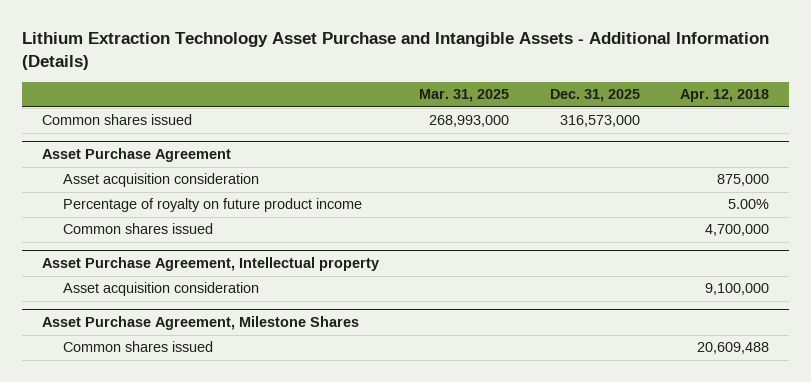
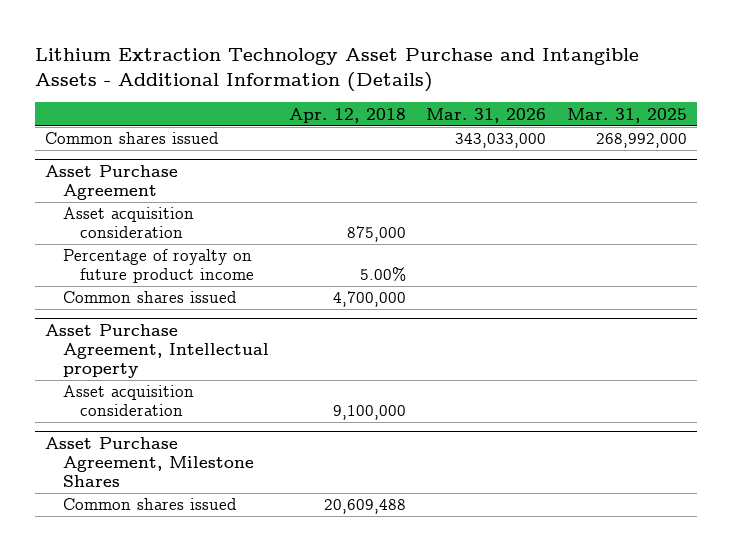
- | Mar. 31, 2025 | Dec. 31, 2025 | Apr. 12, 2018
+ | Apr. 12, 2018 | Mar. 31, 2026 | Mar. 31, 2025
- Common shares issued | 268,993,000 | 316,573,000 |
+ Common shares issued | | 343,033,000 | 268,992,000

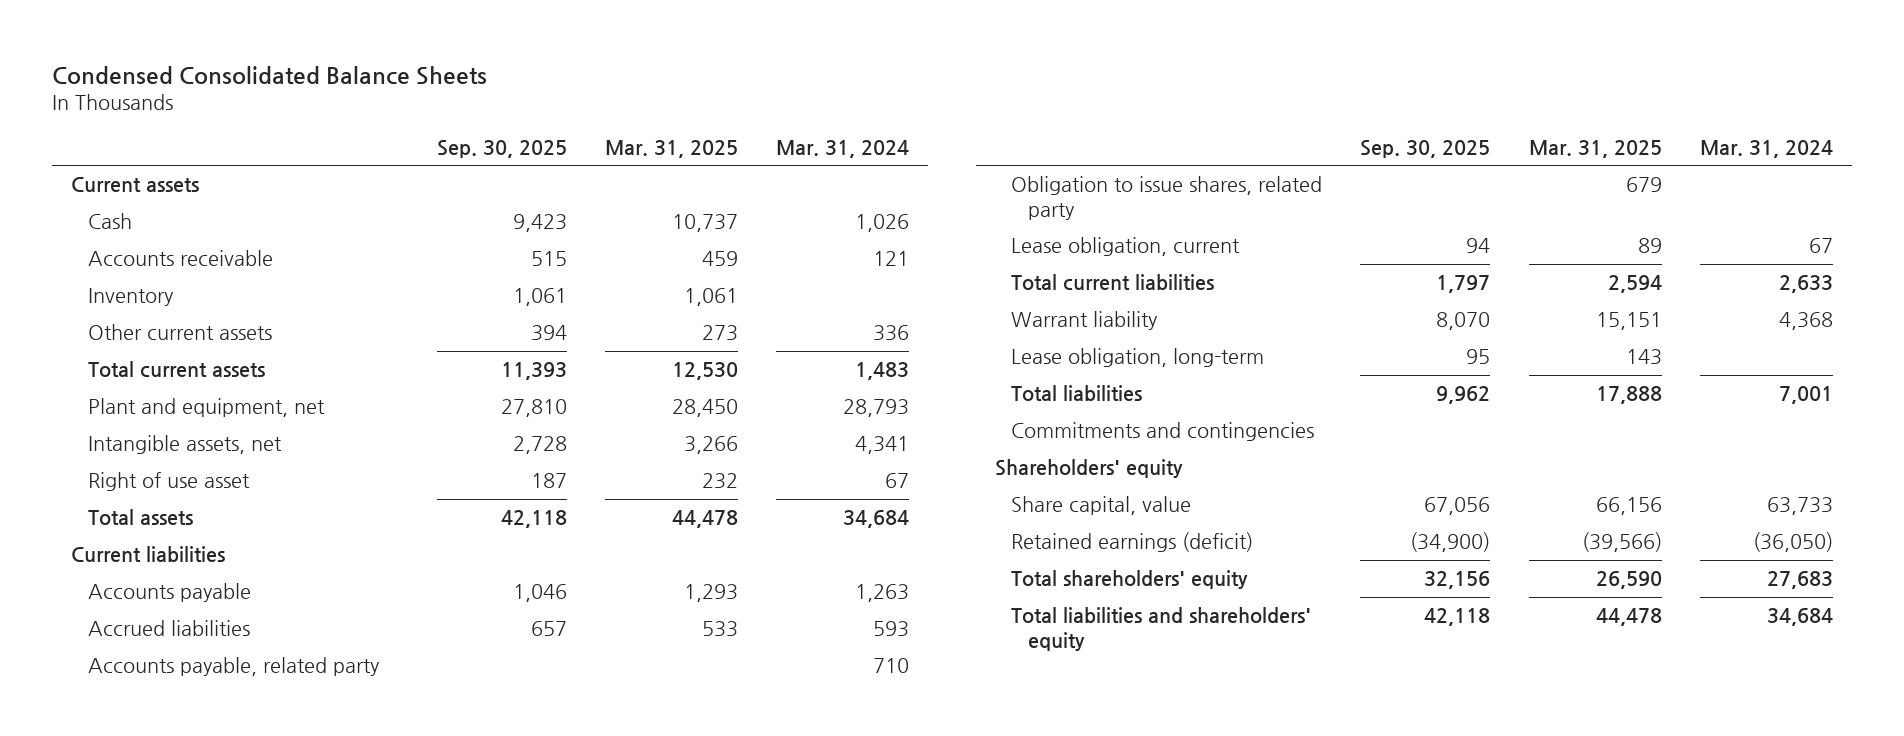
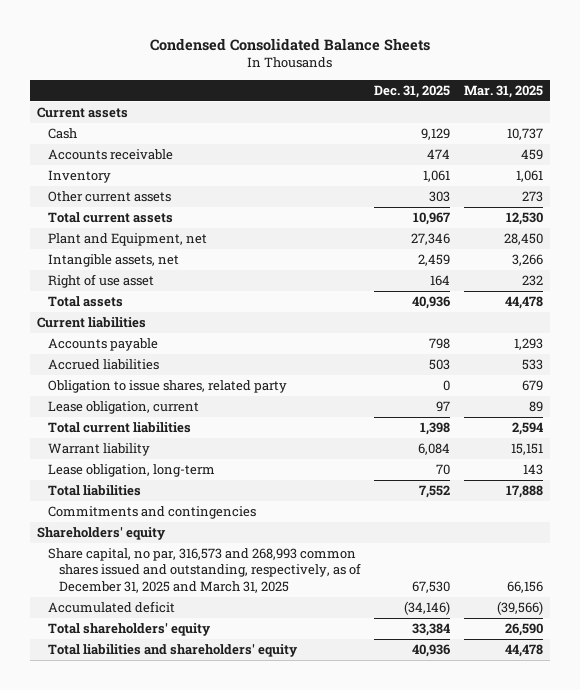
- | Sep. 30, 2025 | Mar. 31, 2025 | Mar. 31, 2024
+ | Dec. 31, 2025 | Mar. 31, 2025
- Plant and equipment, net | 27,810 | 28,450 | 28,793
+ Plant and Equipment, net | 27,346 | 28,450
- Accounts payable, related party | | | 710
- Share capital, value | 67,056 | 66,156 | 63,733
- Retained earnings (deficit) | (34,900) | (39,566) | (36,050)
+ Share capital, no par, 316,573 and 268,993 common shares issued and outstanding, respectively, as of December 31, 2025 and March 31, 2025 | 67,530 | 66,156
+ Accumulated deficit | (34,146) | (39,566)

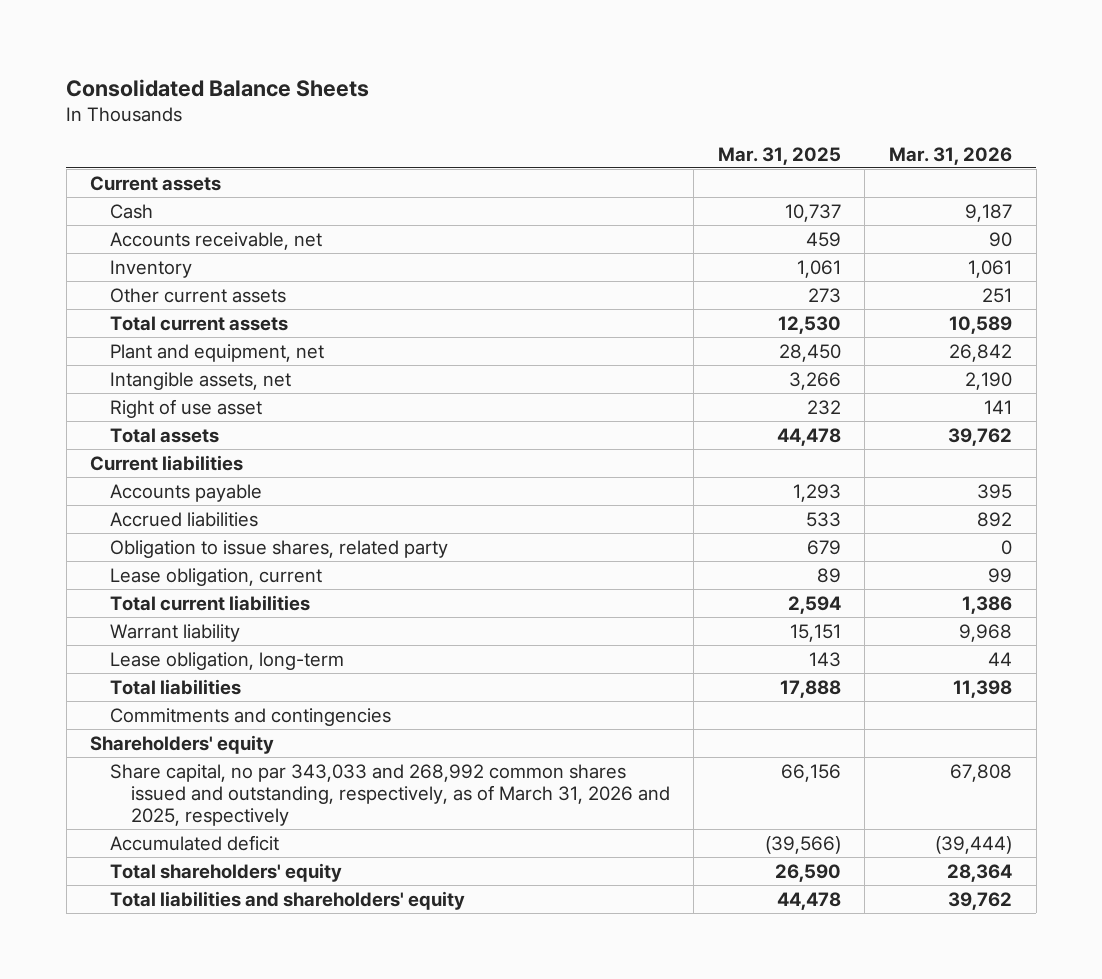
- Condensed Consolidated Balance Sheets
+ Consolidated Balance Sheets
- | Dec. 31, 2025 | Mar. 31, 2025
+ | Mar. 31, 2025 | Mar. 31, 2026
- Accounts receivable | 474 | 459
+ Accounts receivable, net | 459 | 90
- Plant and Equipment, net | 27,346 | 28,450
+ Plant and equipment, net | 28,450 | 26,842
- Share capital, no par, 316,573 and 268,993 common shares issued and outstanding, respectively, as of December 31, 2025 and March 31, 2025 | 67,530 | 66,156
+ Share capital, no par 343,033 and 268,992 common shares issued and outstanding, respectively, as of March 31, 2026 and 2025, respectively | 66,156 | 67,808

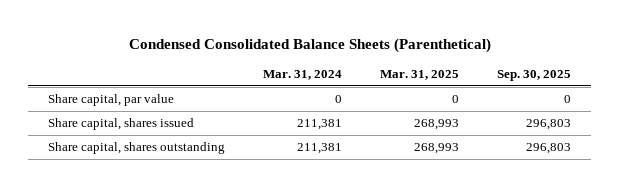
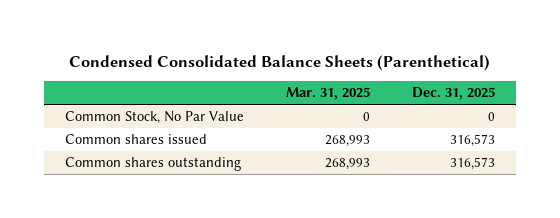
- | Mar. 31, 2024 | Mar. 31, 2025 | Sep. 30, 2025
+ | Mar. 31, 2025 | Dec. 31, 2025
- Share capital, par value | 0 | 0 | 0
- Share capital, shares issued | 211,381 | 268,993 | 296,803
- Share capital, shares outstanding | 211,381 | 268,993 | 296,803
+ Common Stock, No Par Value | 0 | 0
+ Common shares issued | 268,993 | 316,573
+ Common shares outstanding | 268,993 | 316,573

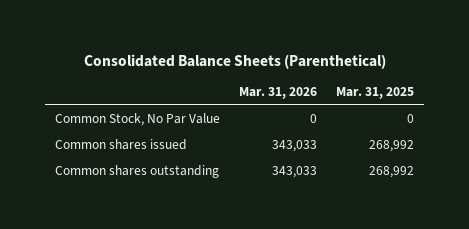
- Condensed Consolidated Balance Sheets (Parenthetical)
+ Consolidated Balance Sheets (Parenthetical)
- | Mar. 31, 2025 | Dec. 31, 2025
+ | Mar. 31, 2026 | Mar. 31, 2025
- Common shares issued | 268,993 | 316,573
- Common shares outstanding | 268,993 | 316,573
+ Common shares issued | 343,033 | 268,992
+ Common shares outstanding | 343,033 | 268,992

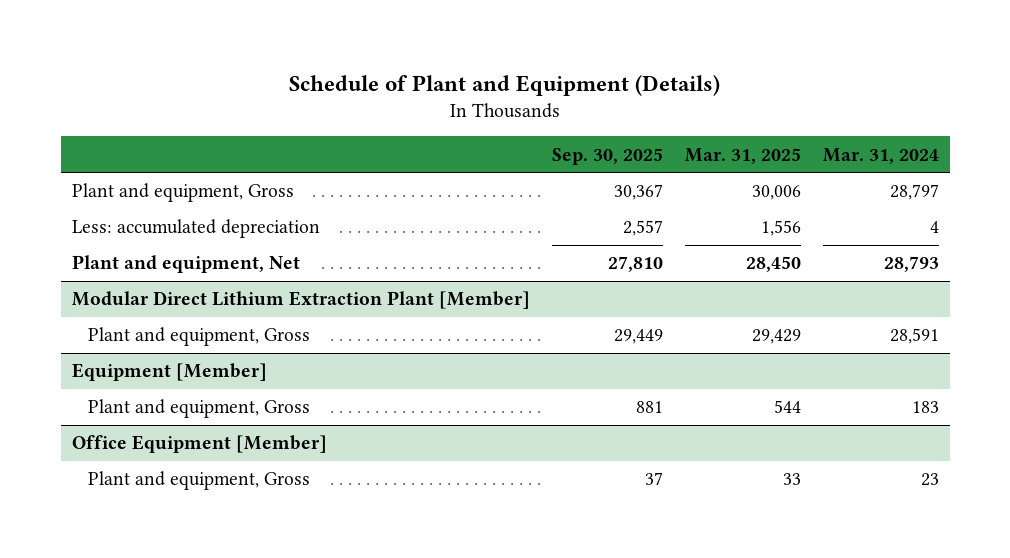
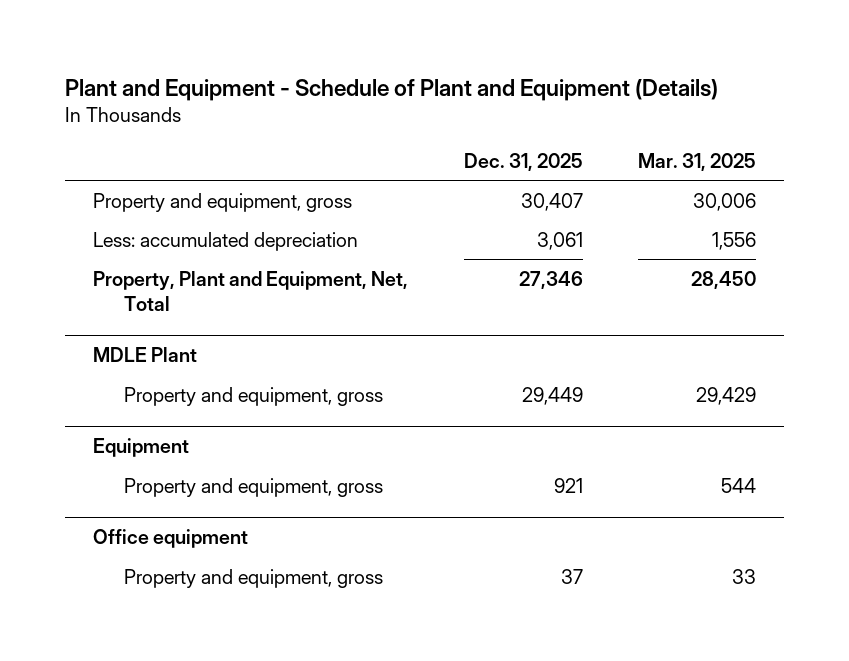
- Schedule of Plant and Equipment (Details)
+ Plant and Equipment - Schedule of Plant and Equipment (Details)
- | Sep. 30, 2025 | Mar. 31, 2025 | Mar. 31, 2024
+ | Dec. 31, 2025 | Mar. 31, 2025
- Plant and equipment, Gross | 30,367 | 30,006 | 28,797
+ Property and equipment, gross | 30,407 | 30,006
- Plant and equipment, Net | 27,810 | 28,450 | 28,793
- Modular Direct Lithium Extraction Plant [Member]
- Plant and equipment, Gross | 29,449 | 29,429 | 28,591
- Equipment [Member]
- Plant and equipment, Gross | 881 | 544 | 183
- Office Equipment [Member]
- Plant and equipment, Gross | 37 | 33 | 23
+ Property, Plant and Equipment, Net, Total | 27,346 | 28,450
+ MDLE Plant
+ Property and equipment, gross | 29,449 | 29,429
+ Equipment
+ Property and equipment, gross | 921 | 544
+ Office equipment
+ Property and equipment, gross | 37 | 33

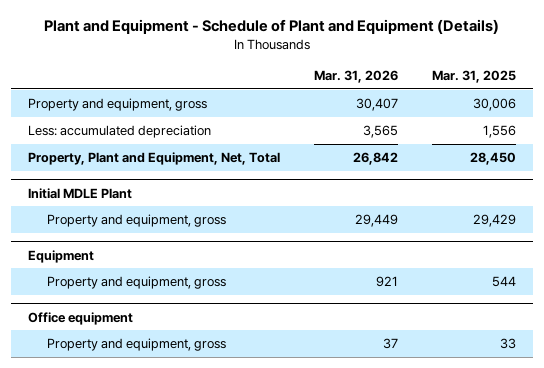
- | Dec. 31, 2025 | Mar. 31, 2025
+ | Mar. 31, 2026 | Mar. 31, 2025
- MDLE Plant
+ Initial MDLE Plant

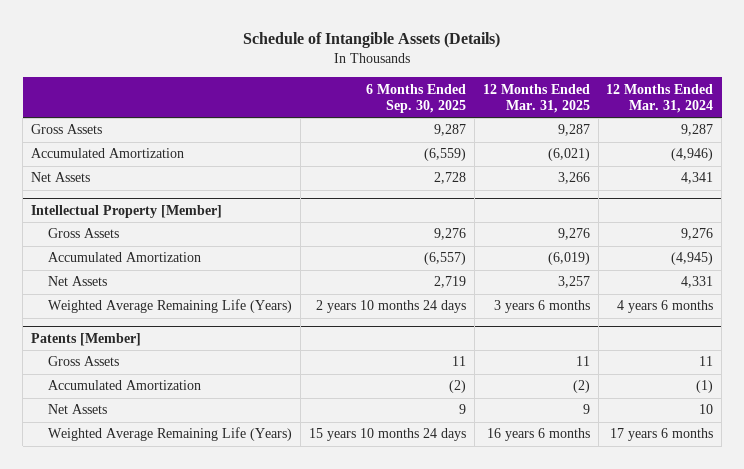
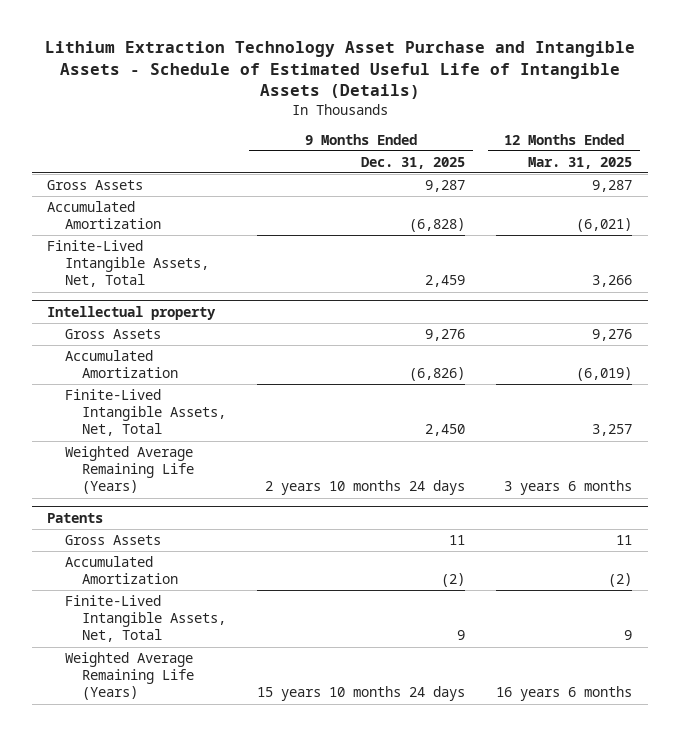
- Schedule of Intangible Assets (Details)
+ Lithium Extraction Technology Asset Purchase and Intangible Assets - Schedule of Estimated Useful Life of Intangible Assets (Details)
- | 6 Months Ended Sep. 30, 2025 | 12 Months Ended Mar. 31, 2025 | 12 Months Ended Mar. 31, 2024
+ | 9 Months Ended Dec. 31, 2025 | 12 Months Ended Mar. 31, 2025
- Net Assets | 2,728 | 3,266 | 4,341
- Intellectual Property [Member]
+ Finite-Lived Intangible Assets, Net, Total | 2,459 | 3,266
+ Intellectual property
- Net Assets | 2,719 | 3,257 | 4,331
+ Finite-Lived Intangible Assets, Net, Total | 2,450 | 3,257
- Patents [Member]
+ Patents
- Net Assets | 9 | 9 | 10
+ Finite-Lived Intangible Assets, Net, Total | 9 | 9

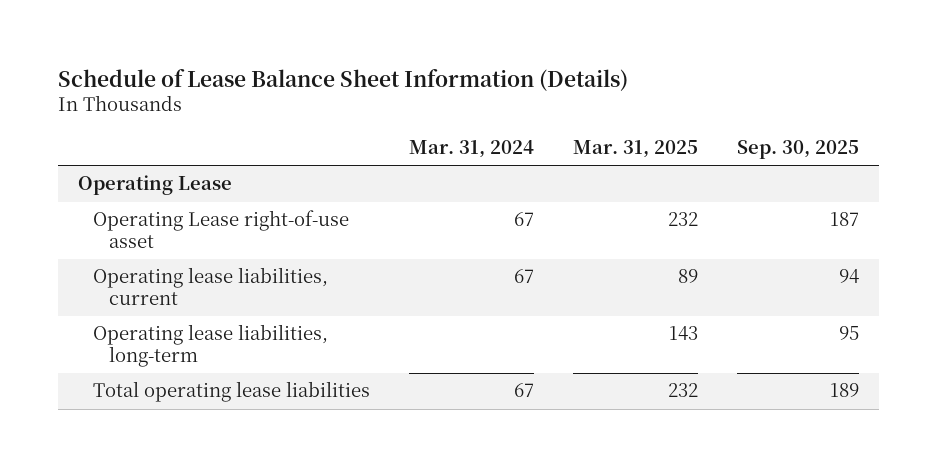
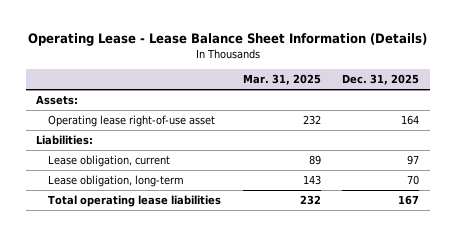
- Schedule of Lease Balance Sheet Information (Details)
+ Operating Lease - Lease Balance Sheet Information (Details)
- | Mar. 31, 2024 | Mar. 31, 2025 | Sep. 30, 2025
+ | Mar. 31, 2025 | Dec. 31, 2025
- Operating Lease
- Operating Lease right-of-use asset | 67 | 232 | 187
- Operating lease liabilities, current | 67 | 89 | 94
- Operating lease liabilities, long-term | | 143 | 95
+ Assets:
+ Operating lease right-of-use asset | 232 | 164
+ Liabilities:
+ Lease obligation, current | 89 | 97
+ Lease obligation, long-term | 143 | 70

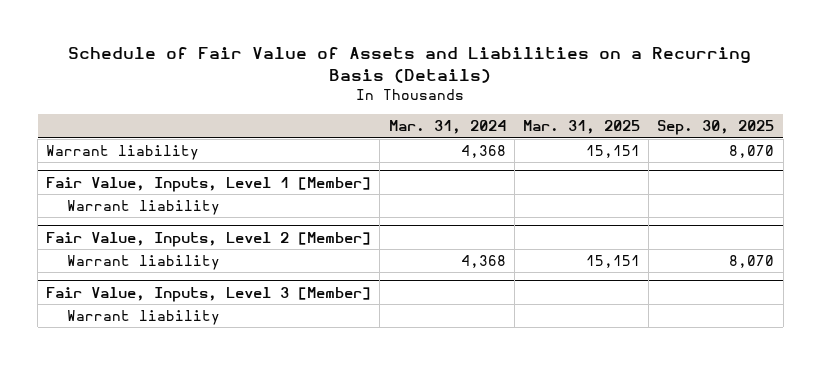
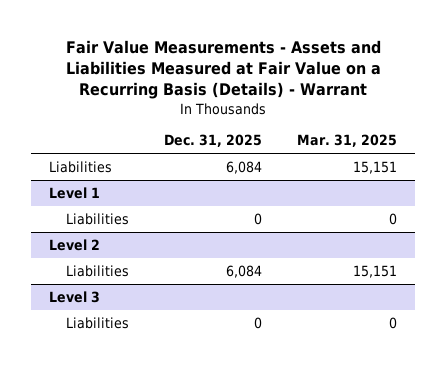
- Schedule of Fair Value of Assets and Liabilities on a Recurring Basis (Details)
+ Fair Value Measurements - Assets and Liabilities Measured at Fair Value on a Recurring Basis (Details) - Warrant
- | Mar. 31, 2024 | Mar. 31, 2025 | Sep. 30, 2025
+ | Dec. 31, 2025 | Mar. 31, 2025
- Warrant liability | 4,368 | 15,151 | 8,070
- Fair Value, Inputs, Level 1 [Member]
- Warrant liability
- Fair Value, Inputs, Level 2 [Member]
- Warrant liability | 4,368 | 15,151 | 8,070
- Fair Value, Inputs, Level 3 [Member]
- Warrant liability
+ Liabilities | 6,084 | 15,151
+ Level 1
+ Liabilities | 0 | 0
+ Level 2
+ Liabilities | 6,084 | 15,151
+ Level 3
+ Liabilities | 0 | 0

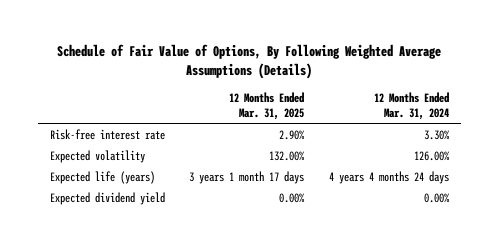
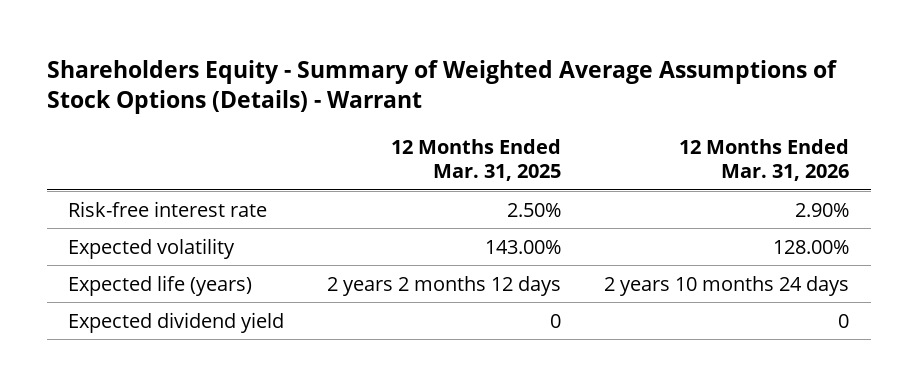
- Schedule of Fair Value of Options, By Following Weighted Average Assumptions (Details)
+ Shareholders Equity - Summary of Weighted Average Assumptions of Stock Options (Details) - Warrant
- | 12 Months Ended Mar. 31, 2025 | 12 Months Ended Mar. 31, 2024
+ | 12 Months Ended Mar. 31, 2025 | 12 Months Ended Mar. 31, 2026
- Risk-free interest rate | 2.90% | 3.30%
- Expected volatility | 132.00% | 126.00%
- Expected life (years) | 3 years 1 month 17 days | 4 years 4 months 24 days
- Expected dividend yield | 0.00% | 0.00%
+ Risk-free interest rate | 2.50% | 2.90%
+ Expected volatility | 143.00% | 128.00%
+ Expected life (years) | 2 years 2 months 12 days | 2 years 10 months 24 days
+ Expected dividend yield | 0 | 0

